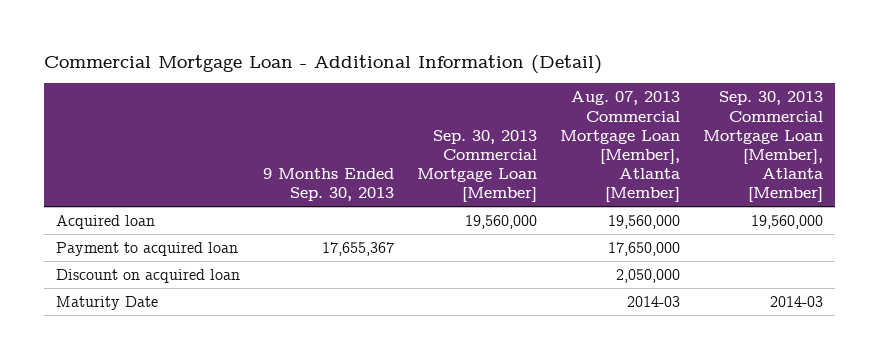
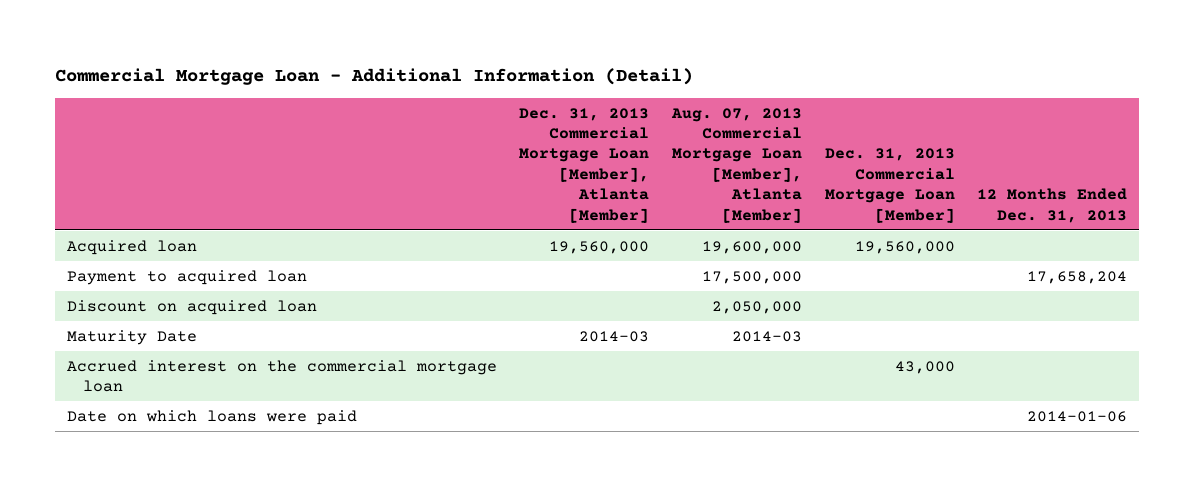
- | 9 Months Ended Sep. 30, 2013 | Sep. 30, 2013 Commercial Mortgage Loan [Member] | Aug. 07, 2013 Commercial Mortgage Loan [Member], Atlanta [Member] | Sep. 30, 2013 Commercial Mortgage Loan [Member], Atlanta [Member]
+ | Dec. 31, 2013 Commercial Mortgage Loan [Member], Atlanta [Member] | Aug. 07, 2013 Commercial Mortgage Loan [Member], Atlanta [Member] | Dec. 31, 2013 Commercial Mortgage Loan [Member] | 12 Months Ended Dec. 31, 2013
- Acquired loan | | 19,560,000 | 19,560,000 | 19,560,000
- Payment to acquired loan | 17,655,367 | | 17,650,000 |
+ Acquired loan | 19,560,000 | 19,600,000 | 19,560,000 |
+ Payment to acquired loan | | 17,500,000 | | 17,658,204
+ Accrued interest on the commercial mortgage loan | | | 43,000 |
+ Date on which loans were paid | | | | 2014-01-06

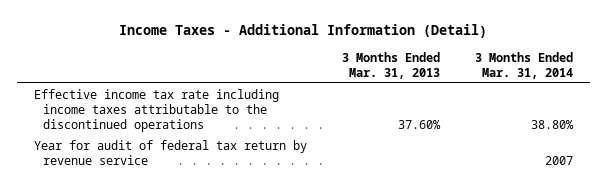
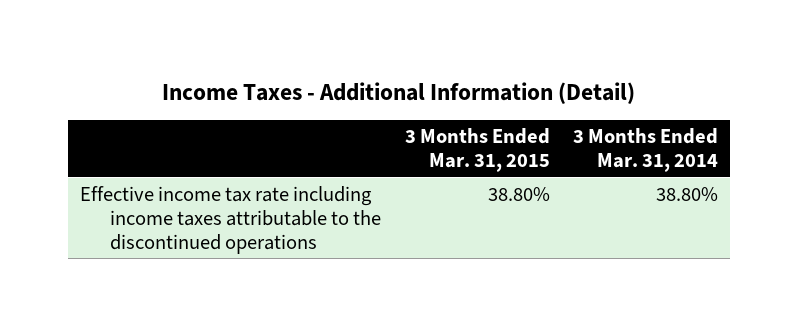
- | 3 Months Ended Mar. 31, 2013 | 3 Months Ended Mar. 31, 2014
+ | 3 Months Ended Mar. 31, 2015 | 3 Months Ended Mar. 31, 2014
- Year for audit of federal tax return by revenue service | | 2007

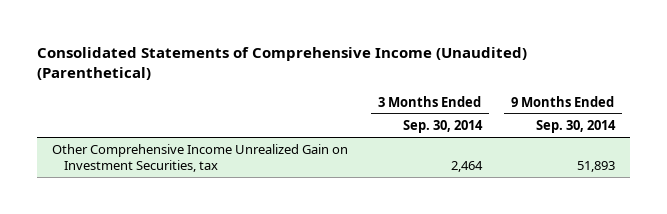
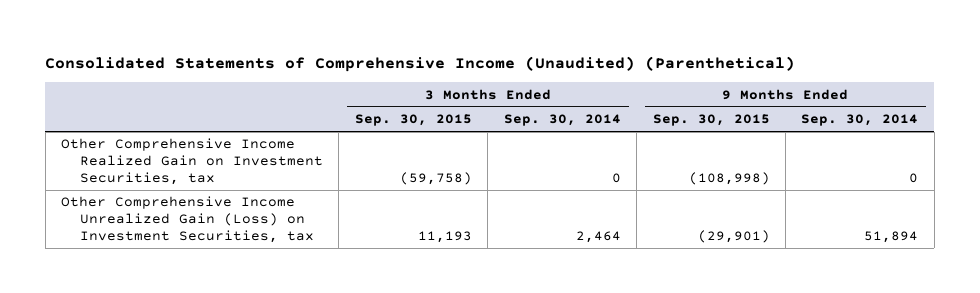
- | 3 Months Ended Sep. 30, 2014 | 9 Months Ended Sep. 30, 2014
+ | 3 Months Ended Sep. 30, 2015 | 3 Months Ended Sep. 30, 2014 | 9 Months Ended Sep. 30, 2015 | 9 Months Ended Sep. 30, 2014
- Other Comprehensive Income Unrealized Gain on Investment Securities, tax | 2,464 | 51,893
+ Other Comprehensive Income Realized Gain on Investment Securities, tax | (59,758) | 0 | (108,998) | 0
+ Other Comprehensive Income Unrealized Gain (Loss) on Investment Securities, tax | 11,193 | 2,464 | (29,901) | 51,894

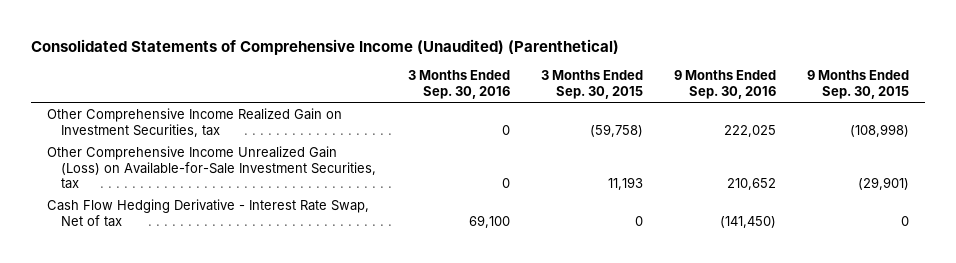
- | 3 Months Ended Sep. 30, 2015 | 3 Months Ended Sep. 30, 2014 | 9 Months Ended Sep. 30, 2015 | 9 Months Ended Sep. 30, 2014
+ | 3 Months Ended Sep. 30, 2016 | 3 Months Ended Sep. 30, 2015 | 9 Months Ended Sep. 30, 2016 | 9 Months Ended Sep. 30, 2015
- Other Comprehensive Income Unrealized Gain (Loss) on Investment Securities, tax | 11,193 | 2,464 | (29,901) | 51,894
+ Other Comprehensive Income Unrealized Gain (Loss) on Available-for-Sale Investment Securities, tax | 0 | 11,193 | 210,652 | (29,901)
+ Cash Flow Hedging Derivative - Interest Rate Swap, Net of tax | 69,100 | 0 | (141,450) | 0

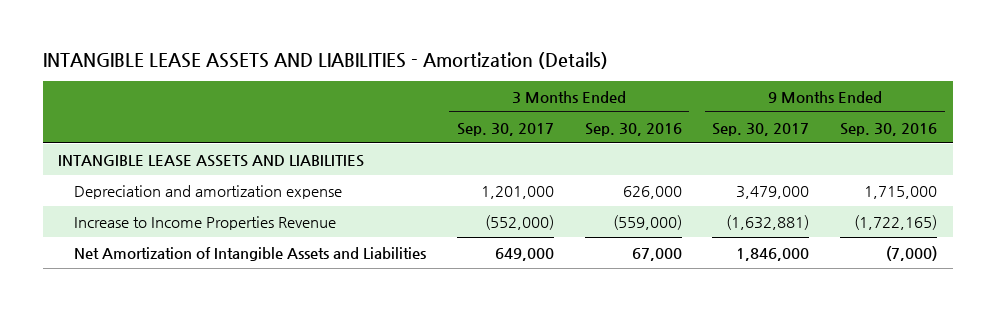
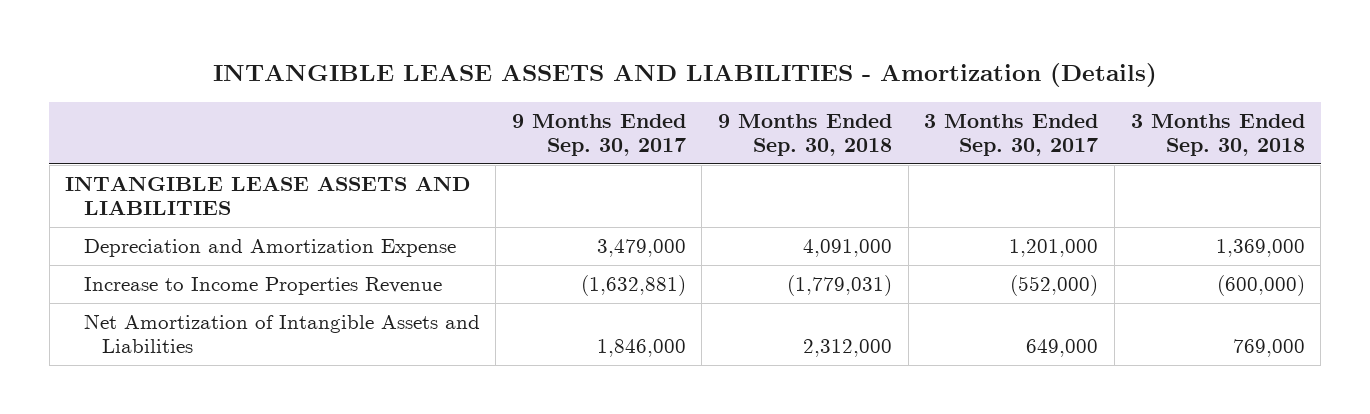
- | 3 Months Ended Sep. 30, 2017 | 3 Months Ended Sep. 30, 2016 | 9 Months Ended Sep. 30, 2017 | 9 Months Ended Sep. 30, 2016
+ | 9 Months Ended Sep. 30, 2017 | 9 Months Ended Sep. 30, 2018 | 3 Months Ended Sep. 30, 2017 | 3 Months Ended Sep. 30, 2018
- Depreciation and amortization expense | 1,201,000 | 626,000 | 3,479,000 | 1,715,000
+ Depreciation and Amortization Expense | 3,479,000 | 4,091,000 | 1,201,000 | 1,369,000

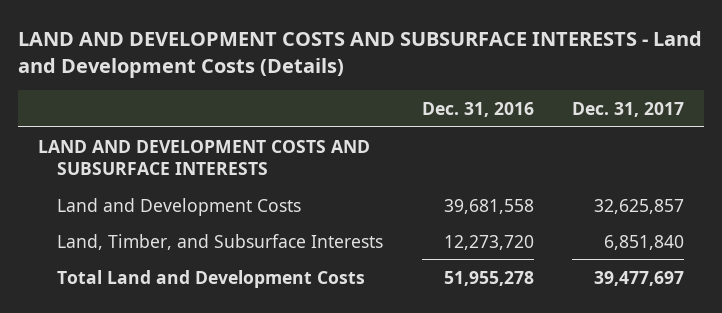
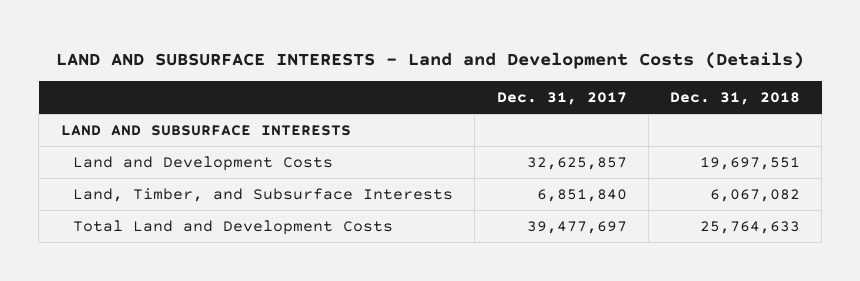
- LAND AND DEVELOPMENT COSTS AND SUBSURFACE INTERESTS - Land and Development Costs (Details)
+ LAND AND SUBSURFACE INTERESTS - Land and Development Costs (Details)
- | Dec. 31, 2016 | Dec. 31, 2017
+ | Dec. 31, 2017 | Dec. 31, 2018
- LAND AND DEVELOPMENT COSTS AND SUBSURFACE INTERESTS
+ LAND AND SUBSURFACE INTERESTS

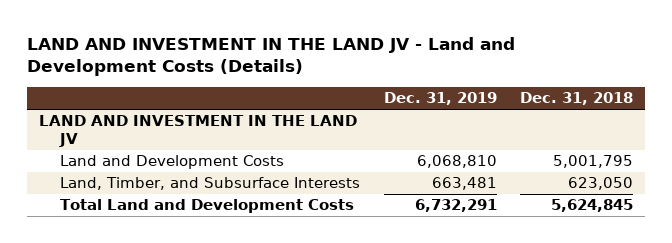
- LAND AND SUBSURFACE INTERESTS - Land and Development Costs (Details)
+ LAND AND INVESTMENT IN THE LAND JV - Land and Development Costs (Details)
- | Dec. 31, 2017 | Dec. 31, 2018
+ | Dec. 31, 2019 | Dec. 31, 2018
- LAND AND SUBSURFACE INTERESTS
- Land and Development Costs | 32,625,857 | 19,697,551
- Land, Timber, and Subsurface Interests | 6,851,840 | 6,067,082
- Total Land and Development Costs | 39,477,697 | 25,764,633
+ LAND AND INVESTMENT IN THE LAND JV
+ Land and Development Costs | 6,068,810 | 5,001,795
+ Land, Timber, and Subsurface Interests | 663,481 | 623,050
+ Total Land and Development Costs | 6,732,291 | 5,624,845

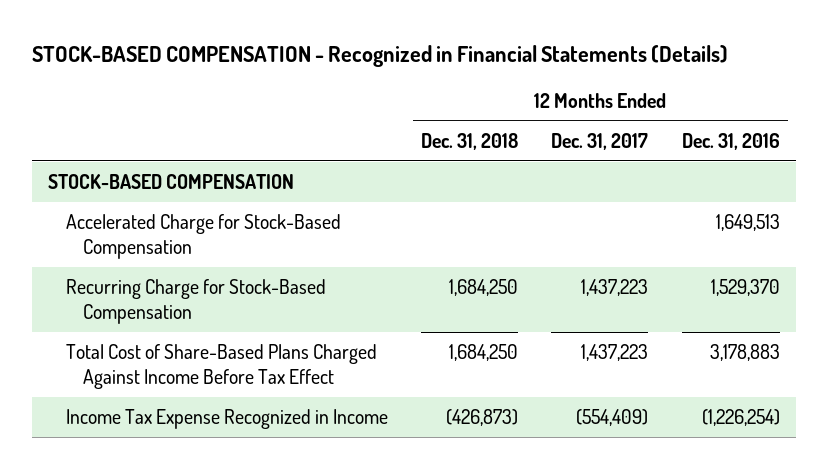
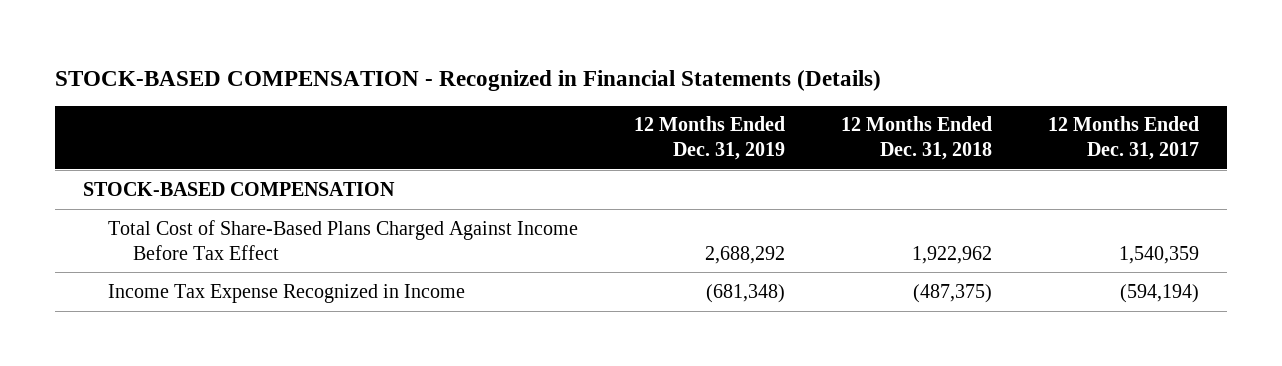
- | 12 Months Ended Dec. 31, 2018 | 12 Months Ended Dec. 31, 2017 | 12 Months Ended Dec. 31, 2016
+ | 12 Months Ended Dec. 31, 2019 | 12 Months Ended Dec. 31, 2018 | 12 Months Ended Dec. 31, 2017
- Accelerated Charge for Stock-Based Compensation | | | 1,649,513
- Recurring Charge for Stock-Based Compensation | 1,684,250 | 1,437,223 | 1,529,370
- Total Cost of Share-Based Plans Charged Against Income Before Tax Effect | 1,684,250 | 1,437,223 | 3,178,883
- Income Tax Expense Recognized in Income | (426,873) | (554,409) | (1,226,254)
+ Total Cost of Share-Based Plans Charged Against Income Before Tax Effect | 2,688,292 | 1,922,962 | 1,540,359
+ Income Tax Expense Recognized in Income | (681,348) | (487,375) | (594,194)

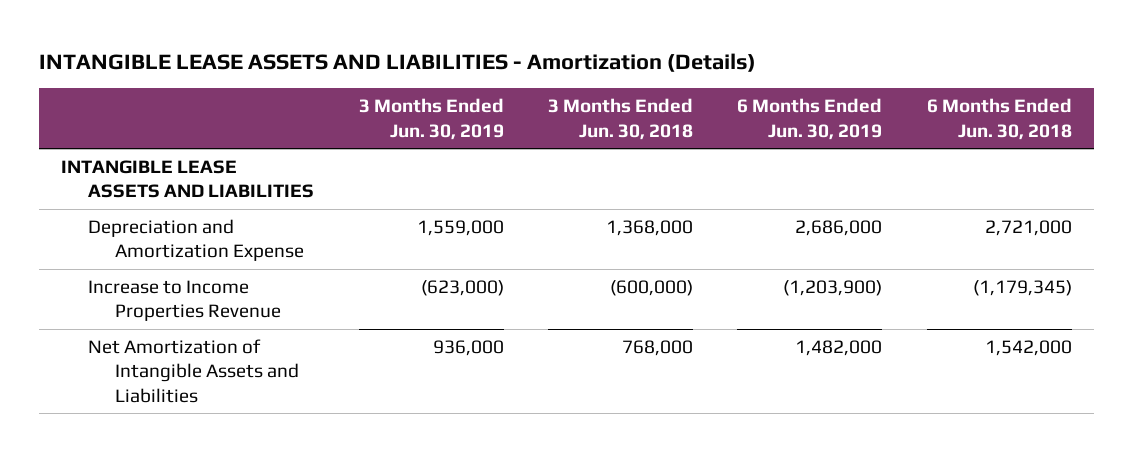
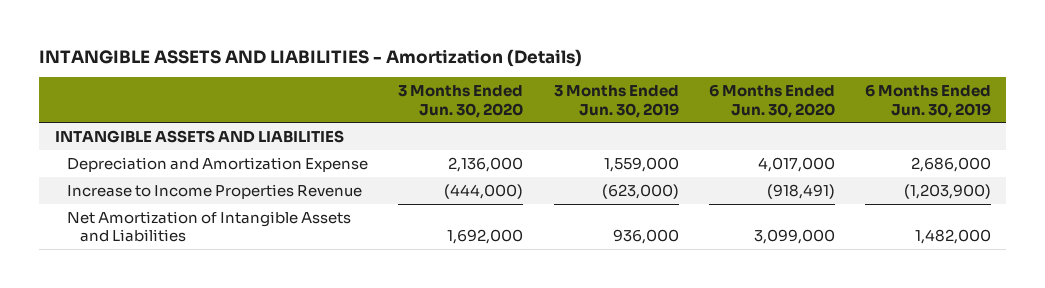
- INTANGIBLE LEASE ASSETS AND LIABILITIES - Amortization (Details)
+ INTANGIBLE ASSETS AND LIABILITIES - Amortization (Details)
- | 3 Months Ended Jun. 30, 2019 | 3 Months Ended Jun. 30, 2018 | 6 Months Ended Jun. 30, 2019 | 6 Months Ended Jun. 30, 2018
+ | 3 Months Ended Jun. 30, 2020 | 3 Months Ended Jun. 30, 2019 | 6 Months Ended Jun. 30, 2020 | 6 Months Ended Jun. 30, 2019
- INTANGIBLE LEASE ASSETS AND LIABILITIES
+ INTANGIBLE ASSETS AND LIABILITIES

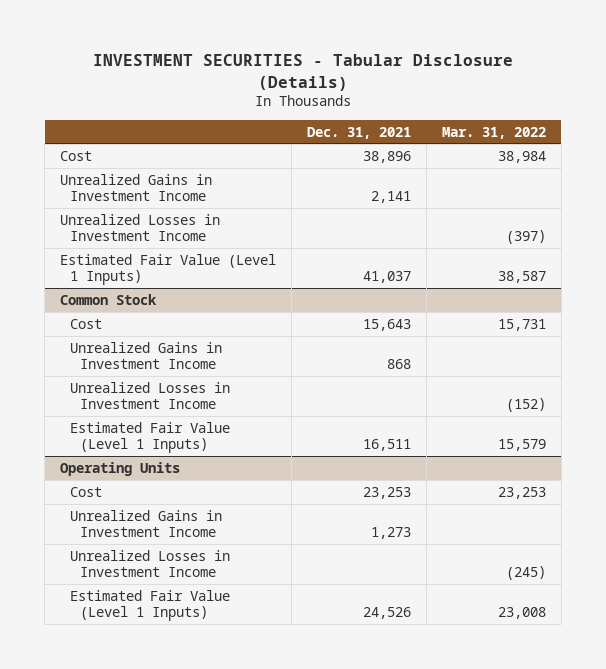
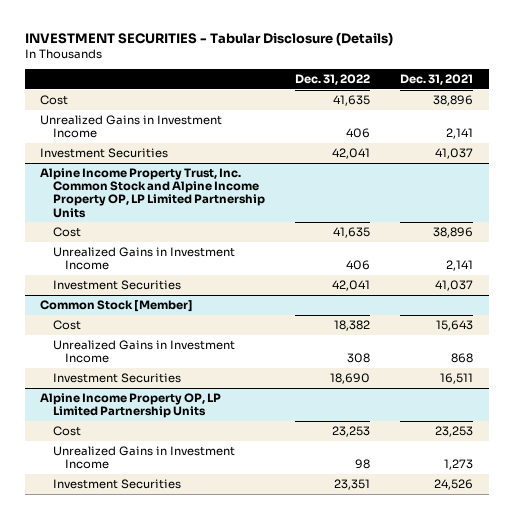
- | Dec. 31, 2021 | Mar. 31, 2022
+ | Dec. 31, 2022 | Dec. 31, 2021
- Unrealized Losses in Investment Income | | (397)
- Estimated Fair Value (Level 1 Inputs) | 41,037 | 38,587
- Common Stock
+ Investment Securities | 42,041 | 41,037
+ Alpine Income Property Trust, Inc. Common Stock and Alpine Income Property OP, LP Limited Partnership Units
+ Cost | 41,635 | 38,896
+ Unrealized Gains in Investment Income | 406 | 2,141
+ Investment Securities | 42,041 | 41,037
+ Common Stock [Member]
- Unrealized Losses in Investment Income | | (152)
- Estimated Fair Value (Level 1 Inputs) | 16,511 | 15,579
- Operating Units
+ Investment Securities | 18,690 | 16,511
+ Alpine Income Property OP, LP Limited Partnership Units
- Unrealized Losses in Investment Income | | (245)
- Estimated Fair Value (Level 1 Inputs) | 24,526 | 23,008
+ Investment Securities | 23,351 | 24,526

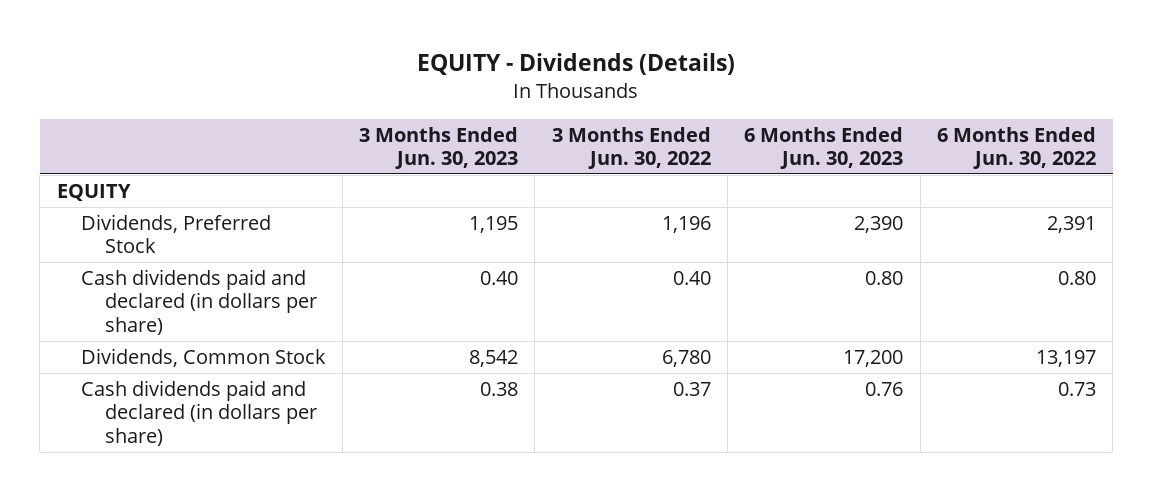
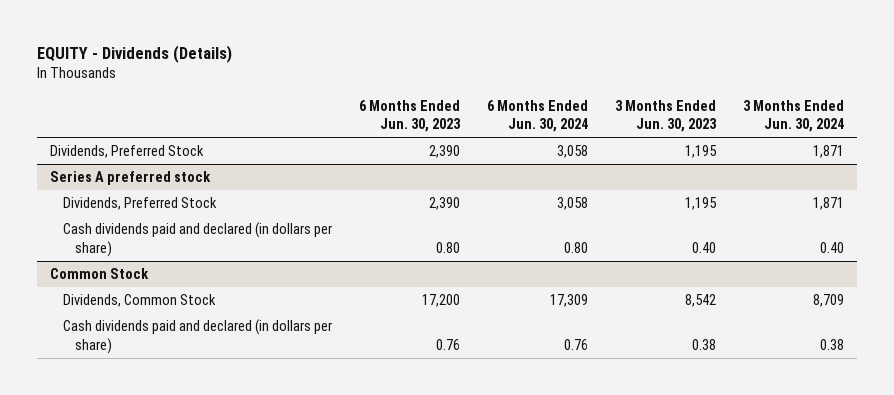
- | 3 Months Ended Jun. 30, 2023 | 3 Months Ended Jun. 30, 2022 | 6 Months Ended Jun. 30, 2023 | 6 Months Ended Jun. 30, 2022
+ | 6 Months Ended Jun. 30, 2023 | 6 Months Ended Jun. 30, 2024 | 3 Months Ended Jun. 30, 2023 | 3 Months Ended Jun. 30, 2024
- EQUITY
+ Series A preferred stock
+ Dividends, Preferred Stock | 2,390 | 3,058 | 1,195 | 1,871
+ Common Stock

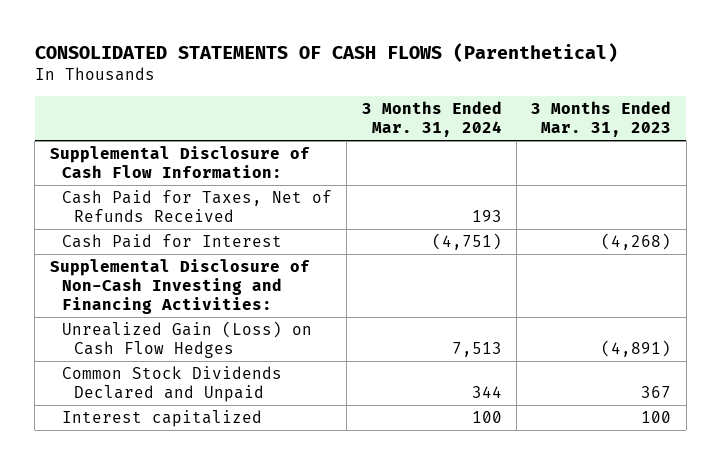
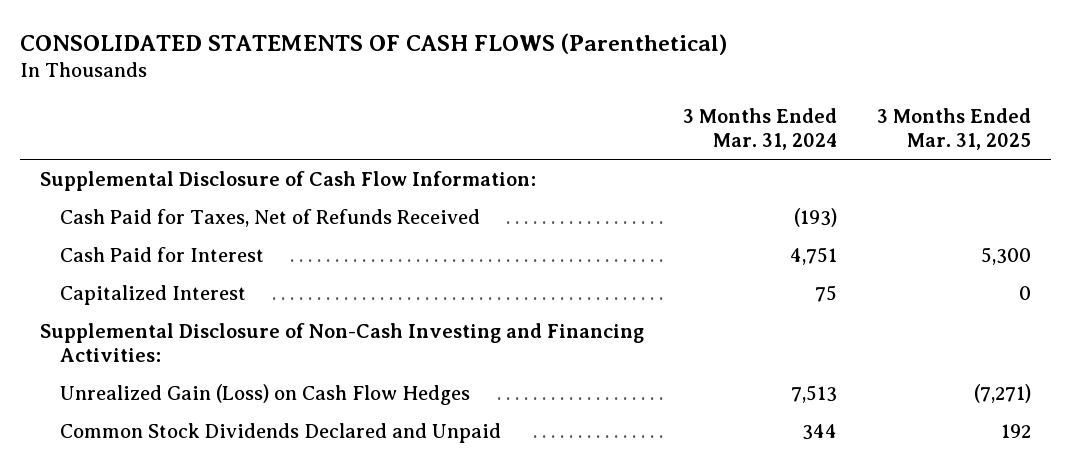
- | 3 Months Ended Mar. 31, 2024 | 3 Months Ended Mar. 31, 2023
+ | 3 Months Ended Mar. 31, 2024 | 3 Months Ended Mar. 31, 2025
- Cash Paid for Taxes, Net of Refunds Received | 193 |
- Cash Paid for Interest | (4,751) | (4,268)
+ Cash Paid for Taxes, Net of Refunds Received | (193) |
+ Cash Paid for Interest | 4,751 | 5,300
+ Capitalized Interest | 75 | 0
- Interest capitalized | 100 | 100

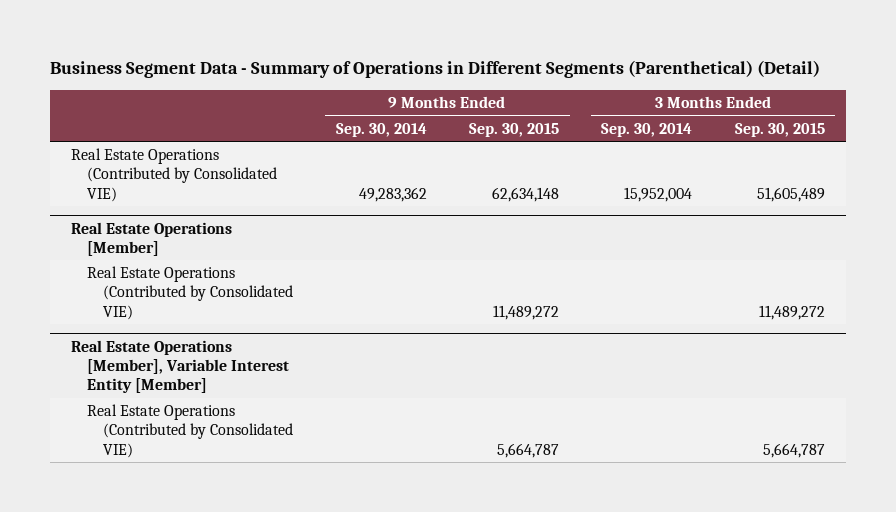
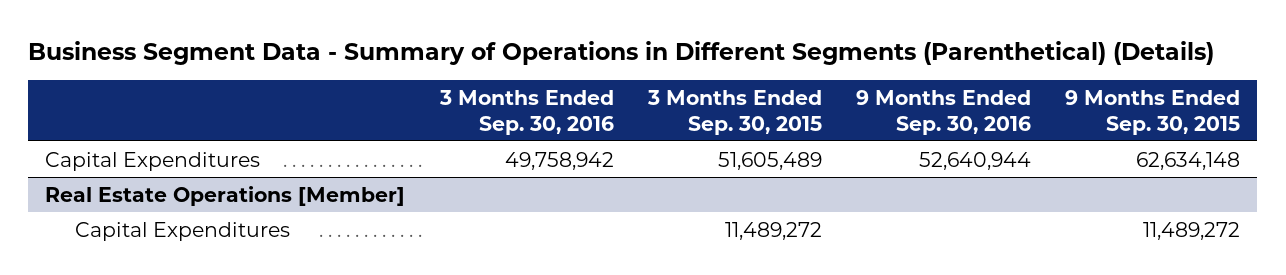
- Business Segment Data - Summary of Operations in Different Segments (Parenthetical) (Detail)
+ Business Segment Data - Summary of Operations in Different Segments (Parenthetical) (Details)
- | 9 Months Ended Sep. 30, 2014 | 9 Months Ended Sep. 30, 2015 | 3 Months Ended Sep. 30, 2014 | 3 Months Ended Sep. 30, 2015
+ | 3 Months Ended Sep. 30, 2016 | 3 Months Ended Sep. 30, 2015 | 9 Months Ended Sep. 30, 2016 | 9 Months Ended Sep. 30, 2015
- Real Estate Operations (Contributed by Consolidated VIE) | 49,283,362 | 62,634,148 | 15,952,004 | 51,605,489
+ Capital Expenditures | 49,758,942 | 51,605,489 | 52,640,944 | 62,634,148
@ Real Estate Operations [Member]
- Real Estate Operations (Contributed by Consolidated VIE) | | 11,489,272 | | 11,489,272
- Real Estate Operations [Member], Variable Interest Entity [Member]
- Real Estate Operations (Contributed by Consolidated VIE) | | 5,664,787 | | 5,664,787
@ Real Estate Operations [Member]
+ Capital Expenditures | | 11,489,272 | | 11,489,272

